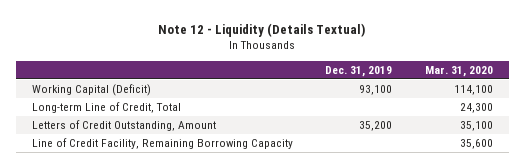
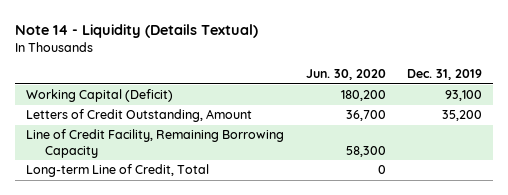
- Note 12 - Liquidity (Details Textual)
+ Note 14 - Liquidity (Details Textual)
- | Dec. 31, 2019 | Mar. 31, 2020
+ | Jun. 30, 2020 | Dec. 31, 2019
moved down: Long-term Line of Credit, Total | 0 |

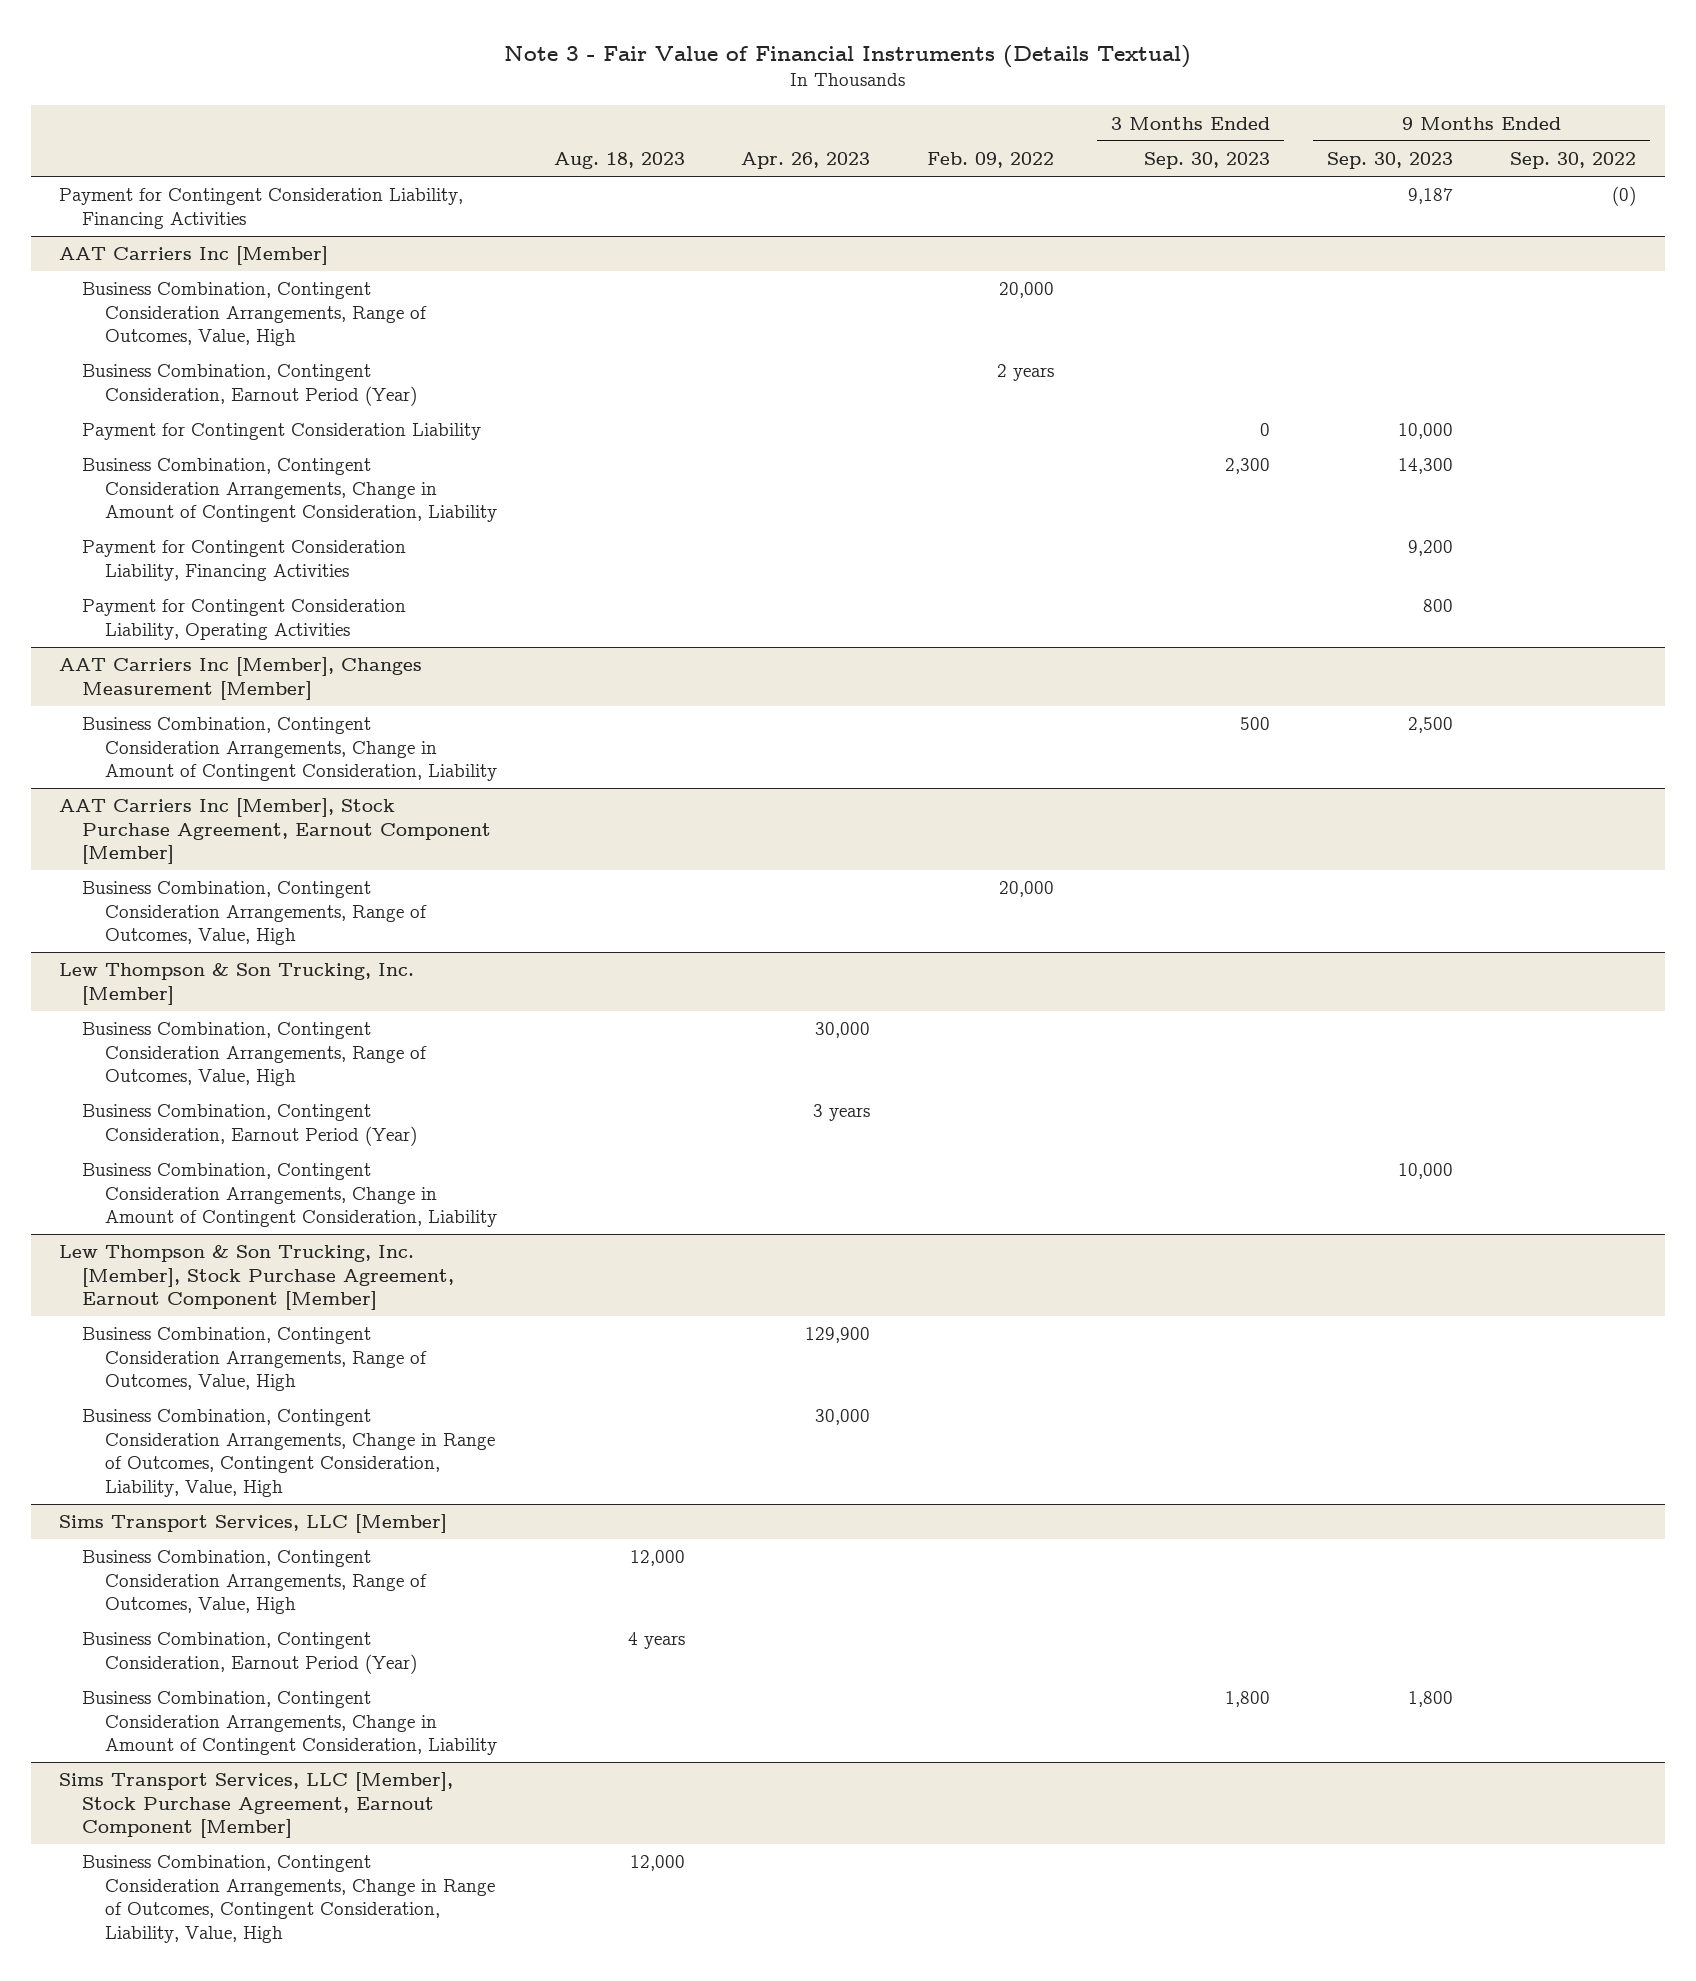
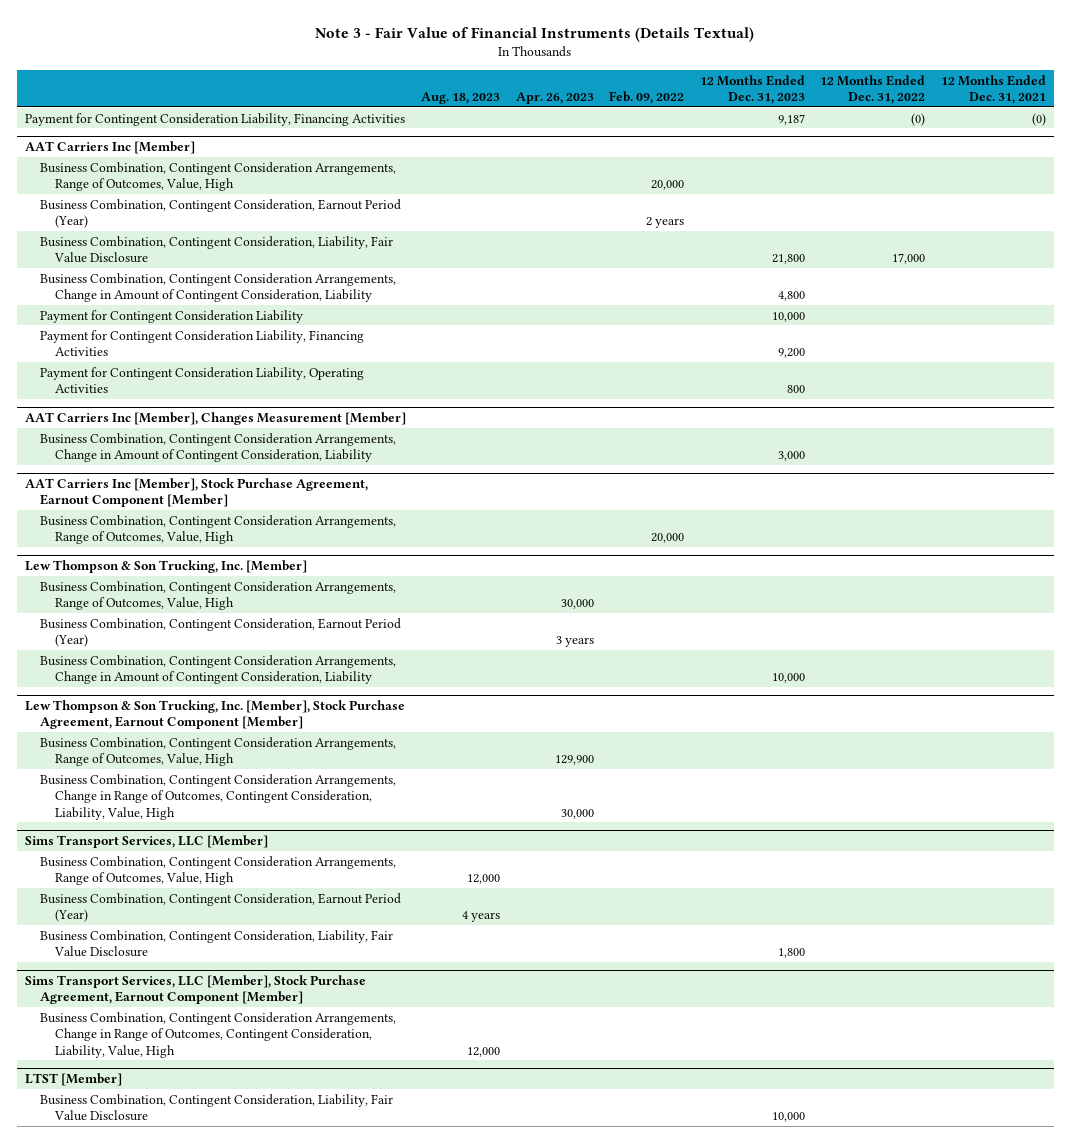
- | Aug. 18, 2023 | Apr. 26, 2023 | Feb. 09, 2022 | 3 Months Ended Sep. 30, 2023 | 9 Months Ended Sep. 30, 2023 | 9 Months Ended Sep. 30, 2022
+ | Aug. 18, 2023 | Apr. 26, 2023 | Feb. 09, 2022 | 12 Months Ended Dec. 31, 2023 | 12 Months Ended Dec. 31, 2022 | 12 Months Ended Dec. 31, 2021
@ AAT Carriers Inc [Member]
+ Business Combination, Contingent Consideration, Liability, Fair Value Disclosure | | | | 21,800 | 17,000 |
moved down: Payment for Contingent Consideration Liability | | | | 10,000 | |
@ Sims Transport Services, LLC [Member]
- Business Combination, Contingent Consideration Arrangements, Change in Amount of Contingent Consideration, Liability | | | | 1,800 | 1,800 |
+ Business Combination, Contingent Consideration, Liability, Fair Value Disclosure | | | | 1,800 | |
+ LTST [Member]
+ Business Combination, Contingent Consideration, Liability, Fair Value Disclosure | | | | 10,000 | |

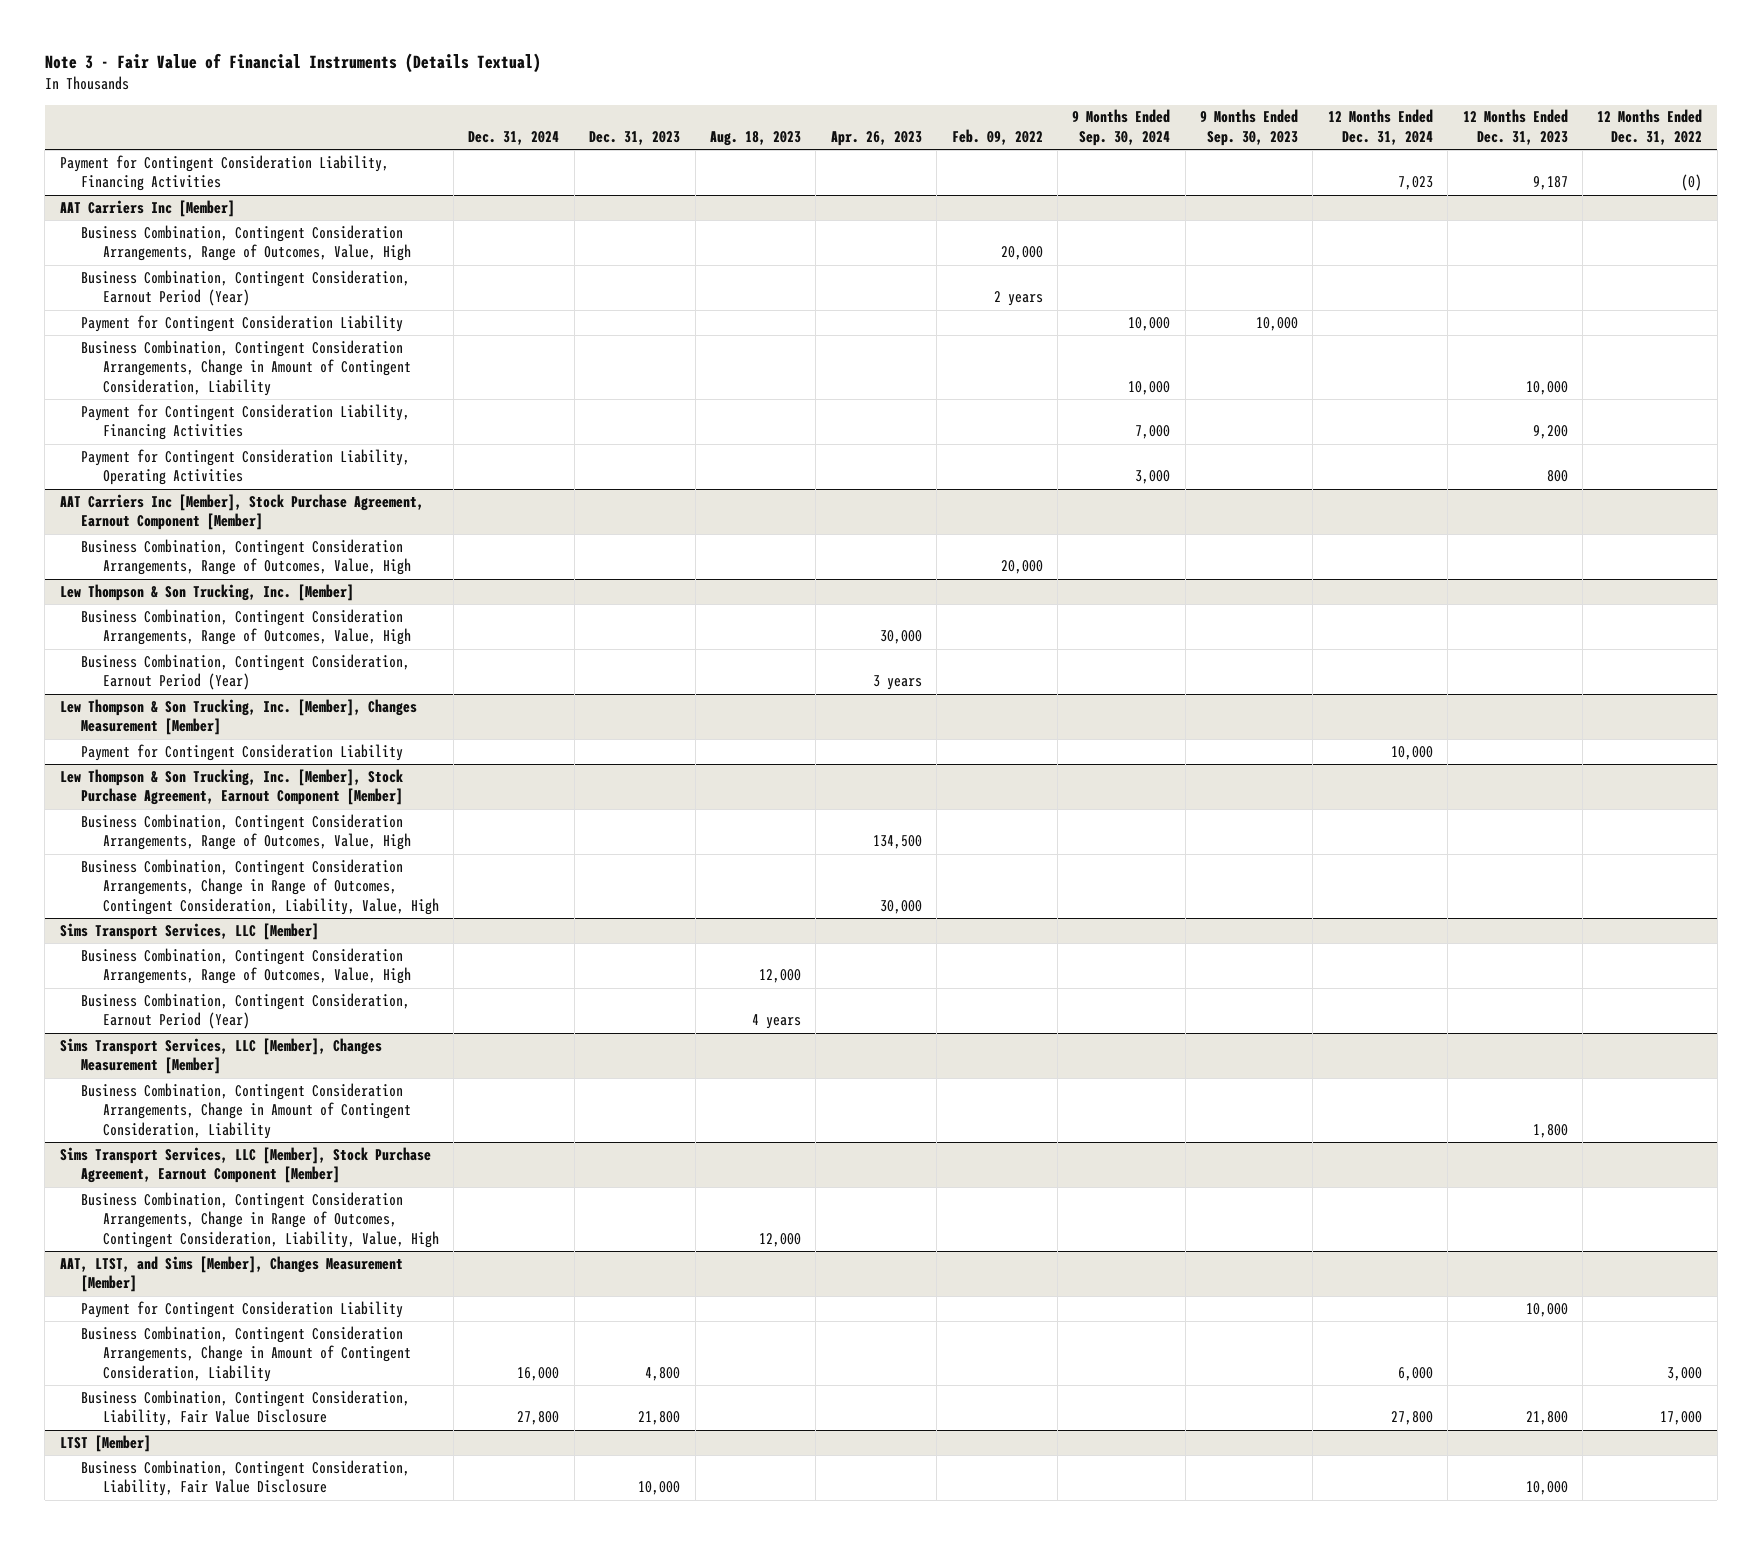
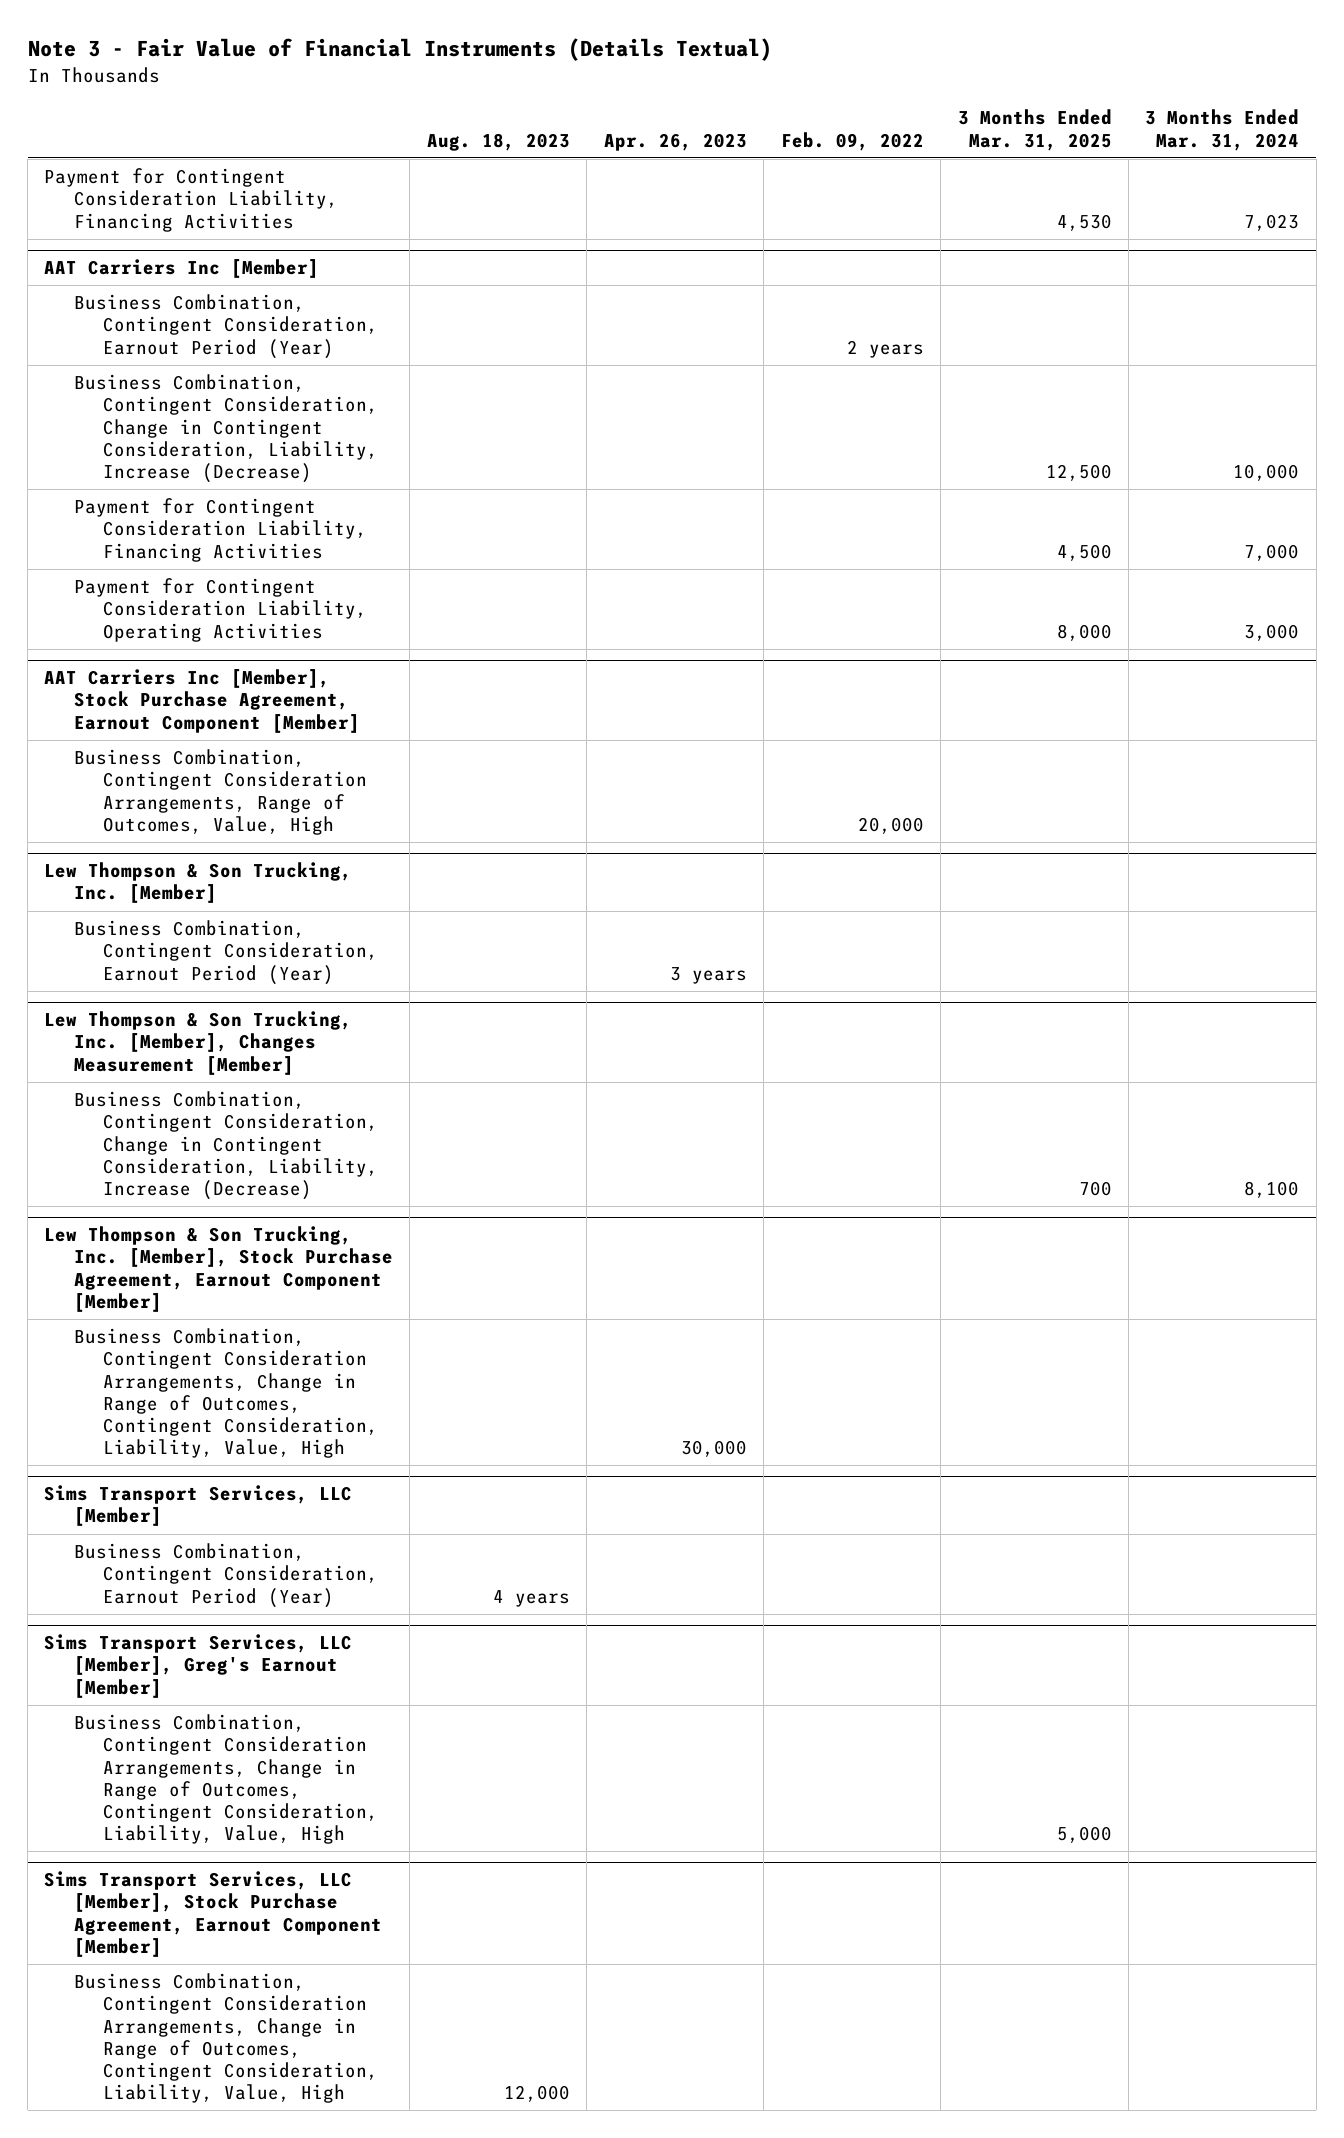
- | Dec. 31, 2024 | Dec. 31, 2023 | Aug. 18, 2023 | Apr. 26, 2023 | Feb. 09, 2022 | 9 Months Ended Sep. 30, 2024 | 9 Months Ended Sep. 30, 2023 | 12 Months Ended Dec. 31, 2024 | 12 Months Ended Dec. 31, 2023 | 12 Months Ended Dec. 31, 2022
+ | Aug. 18, 2023 | Apr. 26, 2023 | Feb. 09, 2022 | 3 Months Ended Mar. 31, 2025 | 3 Months Ended Mar. 31, 2024
@ AAT Carriers Inc [Member]
- Business Combination, Contingent Consideration Arrangements, Range of Outcomes, Value, High | | | | | 20,000 | | | | |
- Payment for Contingent Consideration Liability | | | | | | 10,000 | 10,000 | | |
- Business Combination, Contingent Consideration Arrangements, Change in Amount of Contingent Consideration, Liability | | | | | | 10,000 | | | 10,000 |
+ Business Combination, Contingent Consideration, Change in Contingent Consideration, Liability, Increase (Decrease) | | | | 12,500 | 10,000
@ Lew Thompson & Son Trucking, Inc. [Member]
- Business Combination, Contingent Consideration Arrangements, Range of Outcomes, Value, High | | | | 30,000 | | | | | |
@ Lew Thompson & Son Trucking, Inc. [Member], Changes Measurement [Member]
- Payment for Contingent Consideration Liability | | | | | | | | 10,000 | |
+ Business Combination, Contingent Consideration, Change in Contingent Consideration, Liability, Increase (Decrease) | | | | 700 | 8,100
@ Lew Thompson & Son Trucking, Inc. [Member], Stock Purchase Agreement, Earnout Component [Member]
- Business Combination, Contingent Consideration Arrangements, Range of Outcomes, Value, High | | | | 134,500 | | | | | |
@ Sims Transport Services, LLC [Member]
- Business Combination, Contingent Consideration Arrangements, Range of Outcomes, Value, High | | | 12,000 | | | | | | |
- Sims Transport Services, LLC [Member], Changes Measurement [Member]
- Business Combination, Contingent Consideration Arrangements, Change in Amount of Contingent Consideration, Liability | | | | | | | | | 1,800 |
+ Sims Transport Services, LLC [Member], Greg's Earnout [Member]
+ Business Combination, Contingent Consideration Arrangements, Change in Range of Outcomes, Contingent Consideration, Liability, Value, High | | | | 5,000 |
- AAT, LTST, and Sims [Member], Changes Measurement [Member]
- Payment for Contingent Consideration Liability | | | | | | | | | 10,000 |
- Business Combination, Contingent Consideration Arrangements, Change in Amount of Contingent Consideration, Liability | 16,000 | 4,800 | | | | | | 6,000 | | 3,000
- Business Combination, Contingent Consideration, Liability, Fair Value Disclosure | 27,800 | 21,800 | | | | | | 27,800 | 21,800 | 17,000
- LTST [Member]
- Business Combination, Contingent Consideration, Liability, Fair Value Disclosure | | 10,000 | | | | | | | 10,000 |

